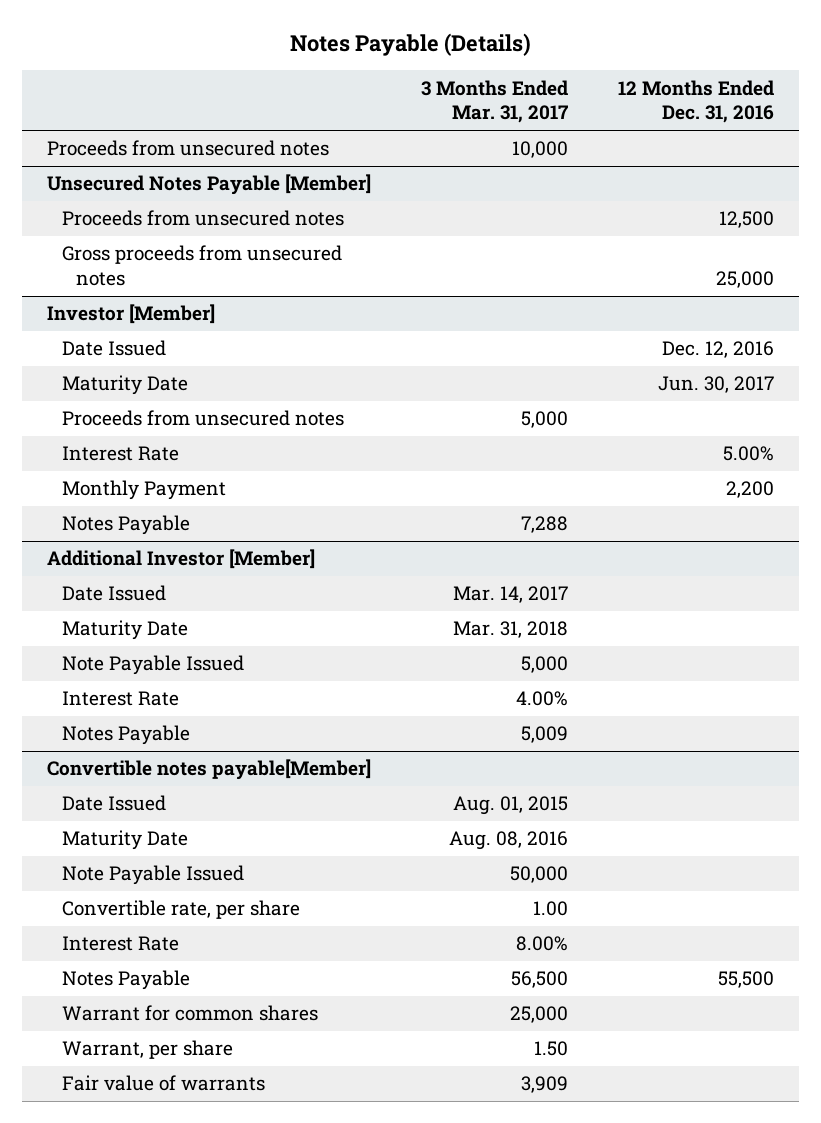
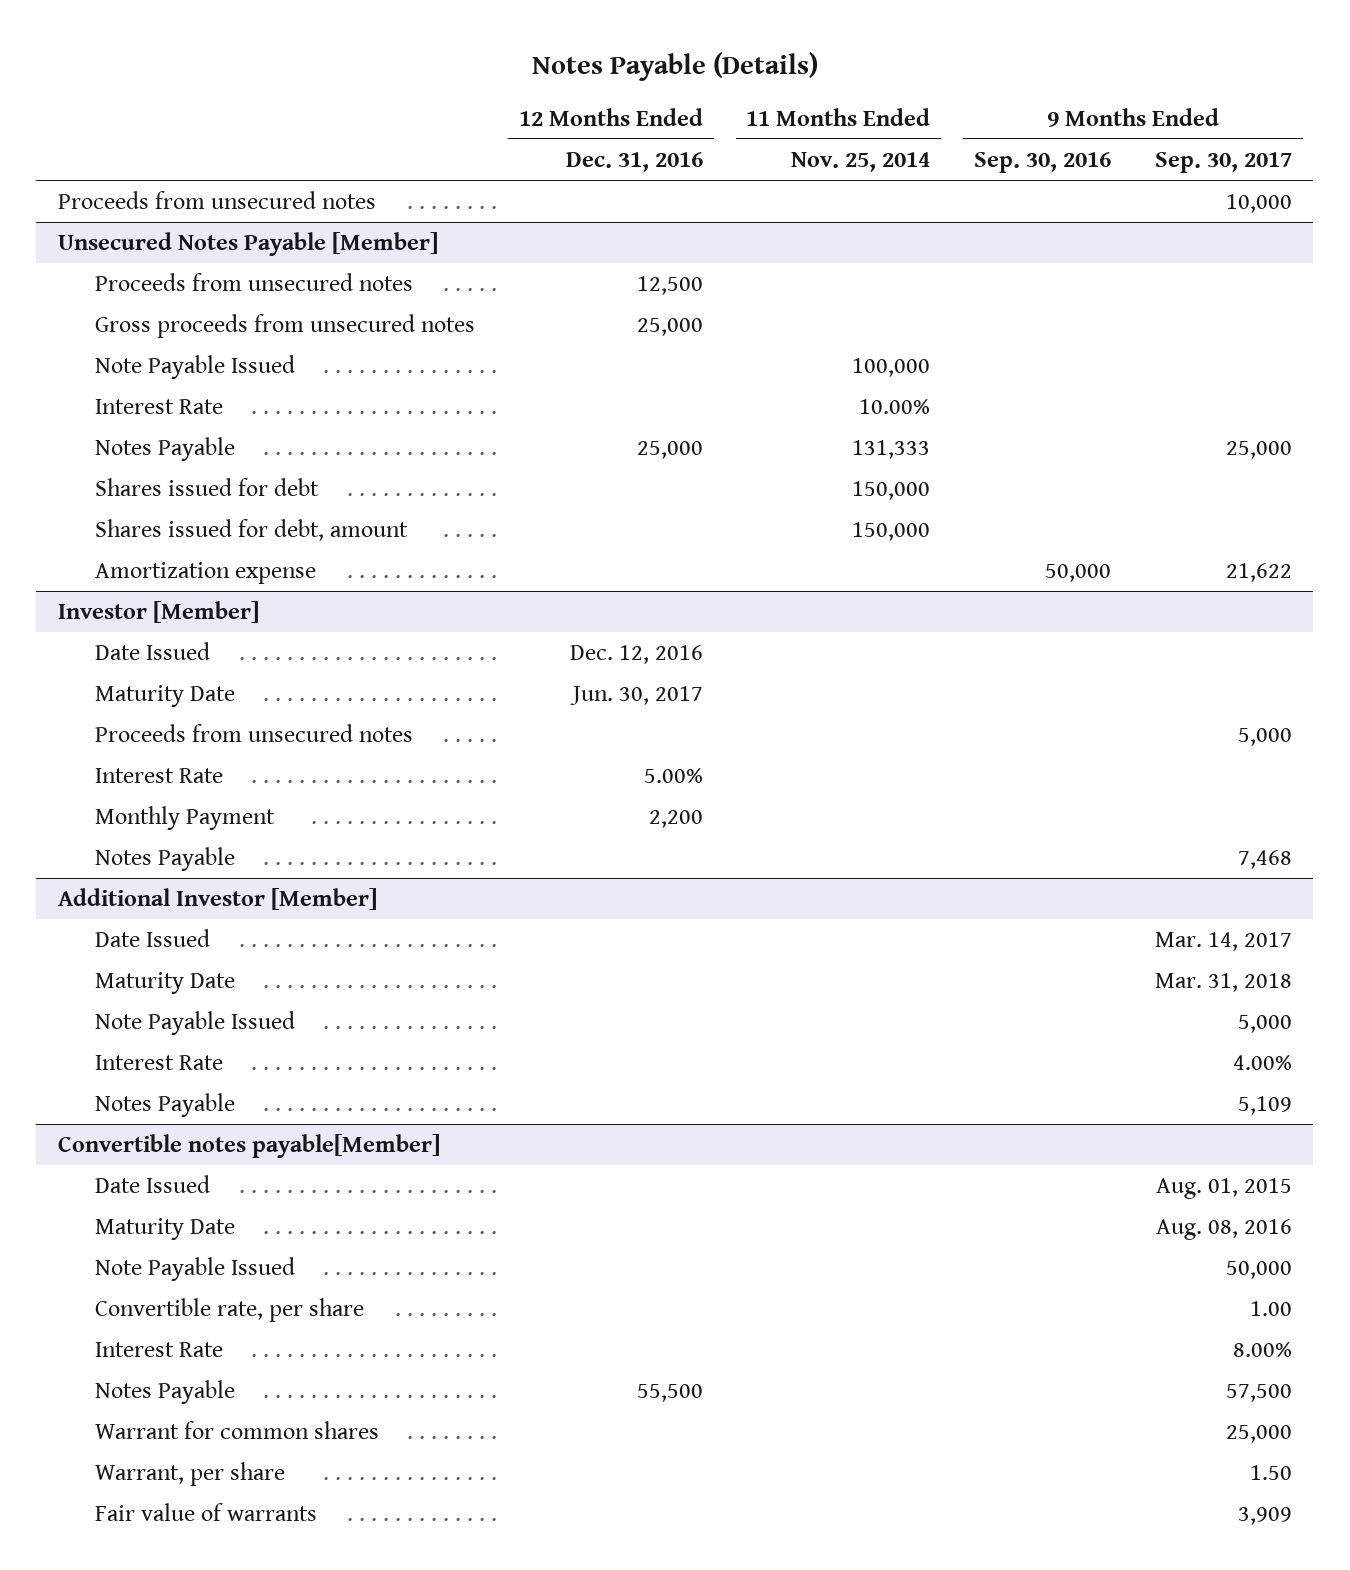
- | 3 Months Ended Mar. 31, 2017 | 12 Months Ended Dec. 31, 2016
+ | 12 Months Ended Dec. 31, 2016 | 11 Months Ended Nov. 25, 2014 | 9 Months Ended Sep. 30, 2016 | 9 Months Ended Sep. 30, 2017
@ Unsecured Notes Payable [Member]
+ Note Payable Issued | | 100,000 | |
+ Interest Rate | | 10.00% | |
+ Notes Payable | 25,000 | 131,333 | | 25,000
+ Shares issued for debt | | 150,000 | |
+ Shares issued for debt, amount | | 150,000 | |
+ Amortization expense | | | 50,000 | 21,622

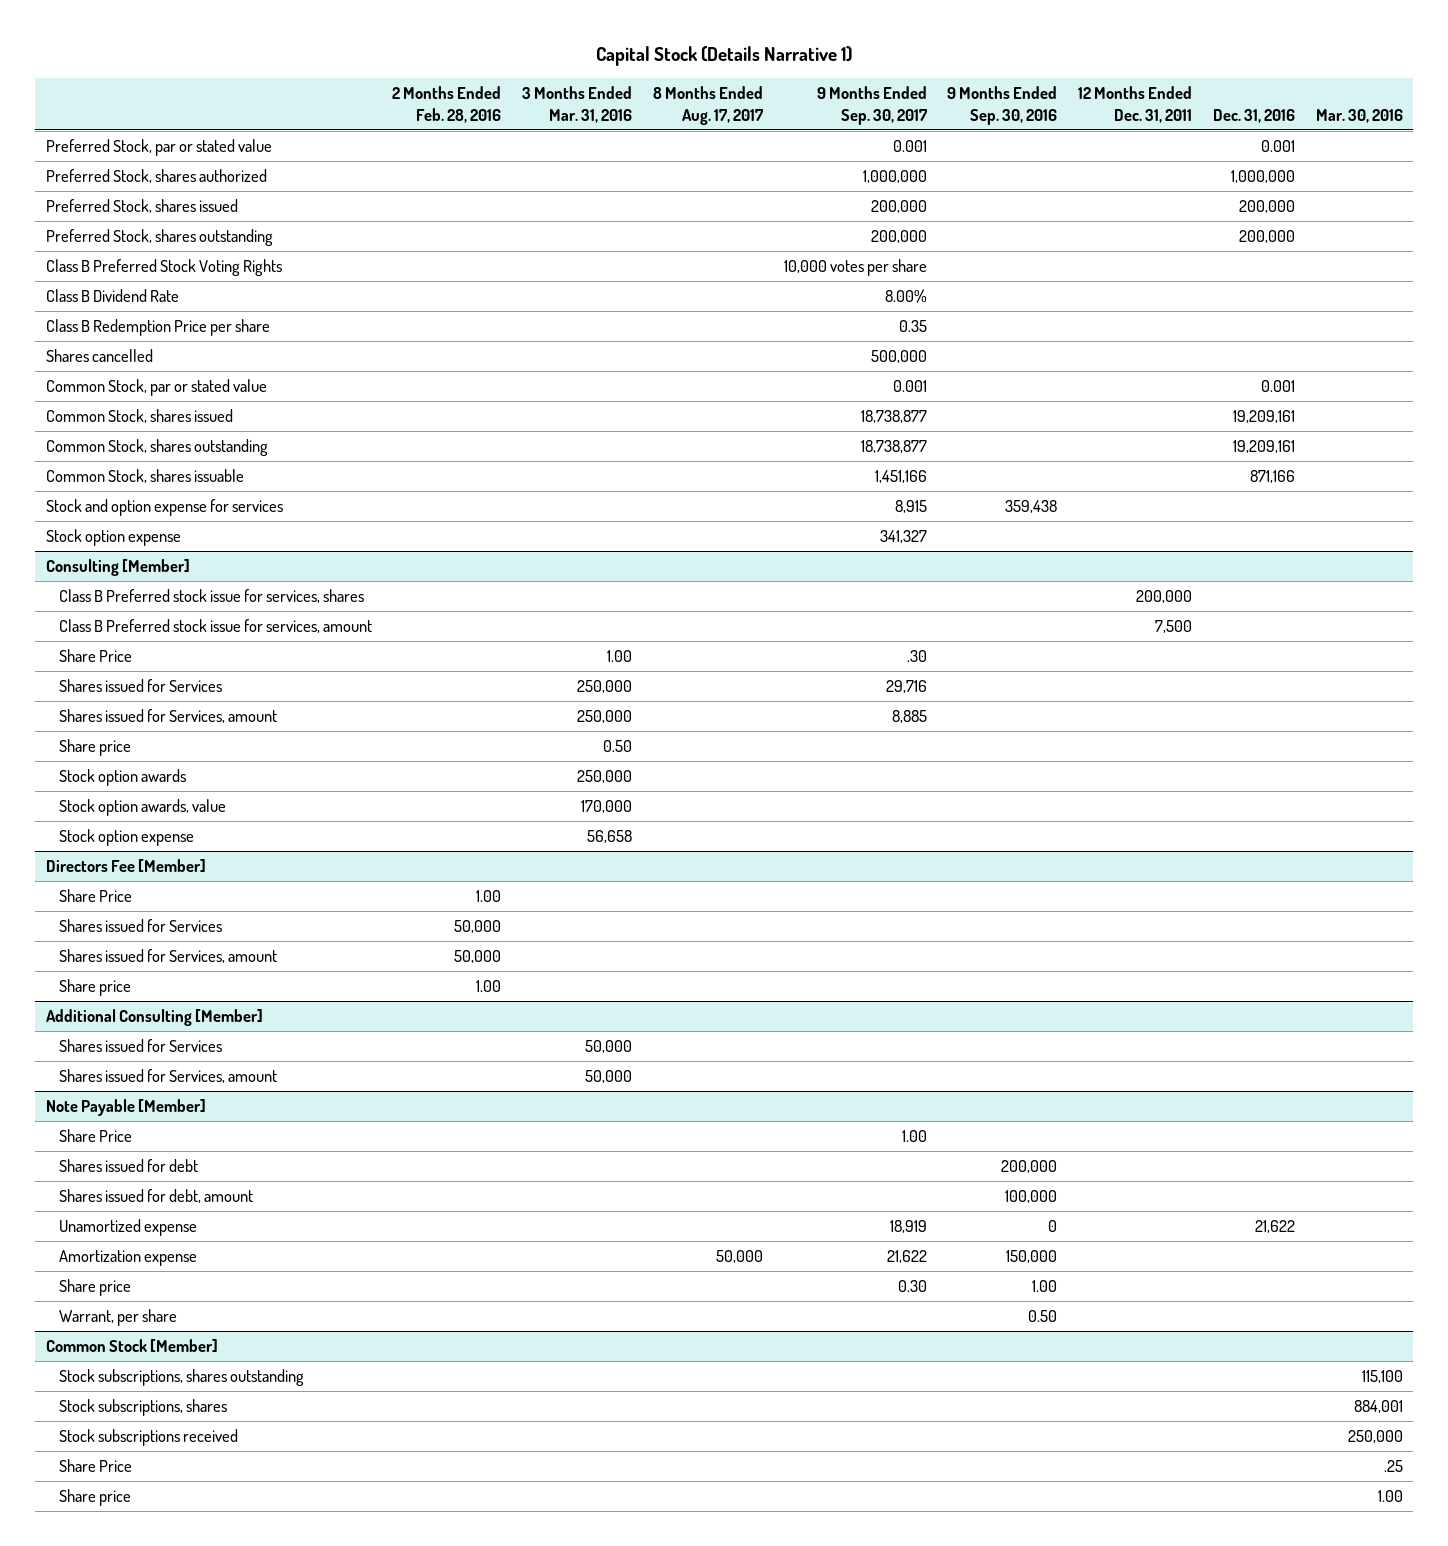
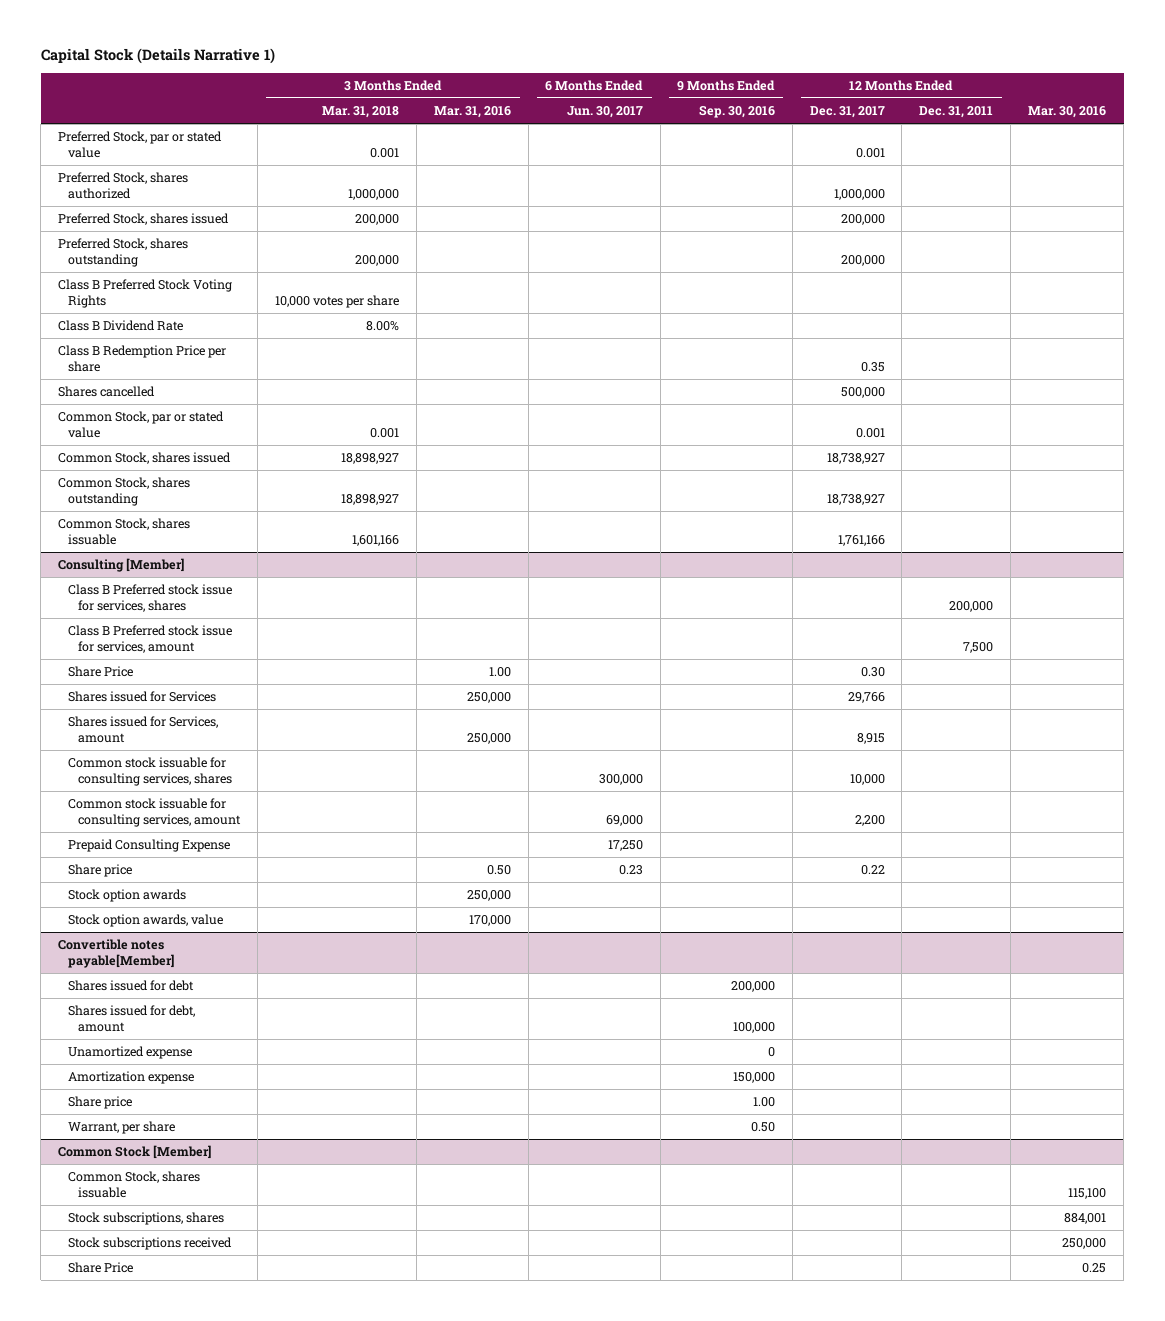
- | 2 Months Ended Feb. 28, 2016 | 3 Months Ended Mar. 31, 2016 | 8 Months Ended Aug. 17, 2017 | 9 Months Ended Sep. 30, 2017 | 9 Months Ended Sep. 30, 2016 | 12 Months Ended Dec. 31, 2011 | Dec. 31, 2016 | Mar. 30, 2016
+ | 3 Months Ended Mar. 31, 2018 | 3 Months Ended Mar. 31, 2016 | 6 Months Ended Jun. 30, 2017 | 9 Months Ended Sep. 30, 2016 | 12 Months Ended Dec. 31, 2017 | 12 Months Ended Dec. 31, 2011 | Mar. 30, 2016
- Stock and option expense for services | | | | 8,915 | 359,438 | | |
- Stock option expense | | | | 341,327 | | | |
@ Consulting [Member]
+ Common stock issuable for consulting services, shares | | | 300,000 | | 10,000 | |
+ Common stock issuable for consulting services, amount | | | 69,000 | | 2,200 | |
+ Prepaid Consulting Expense | | | 17,250 | | | |
- Stock option expense | | 56,658 | | | | | |
- Directors Fee [Member]
- Share Price | 1.00 | | | | | | |
- Shares issued for Services | 50,000 | | | | | | |
- Shares issued for Services, amount | 50,000 | | | | | | |
- Share price | 1.00 | | | | | | |
- Additional Consulting [Member]
- Shares issued for Services | | 50,000 | | | | | |
- Shares issued for Services, amount | | 50,000 | | | | | |
- Note Payable [Member]
- Share Price | | | | 1.00 | | | |
+ Convertible notes payable[Member]
@ Common Stock [Member]
- Stock subscriptions, shares outstanding | | | | | | | | 115,100
+ Common Stock, shares issuable | | | | | | | 115,100
- Share Price | | | | | | | | .25
- Share price | | | | | | | | 1.00
+ Share Price | | | | | | | 0.25

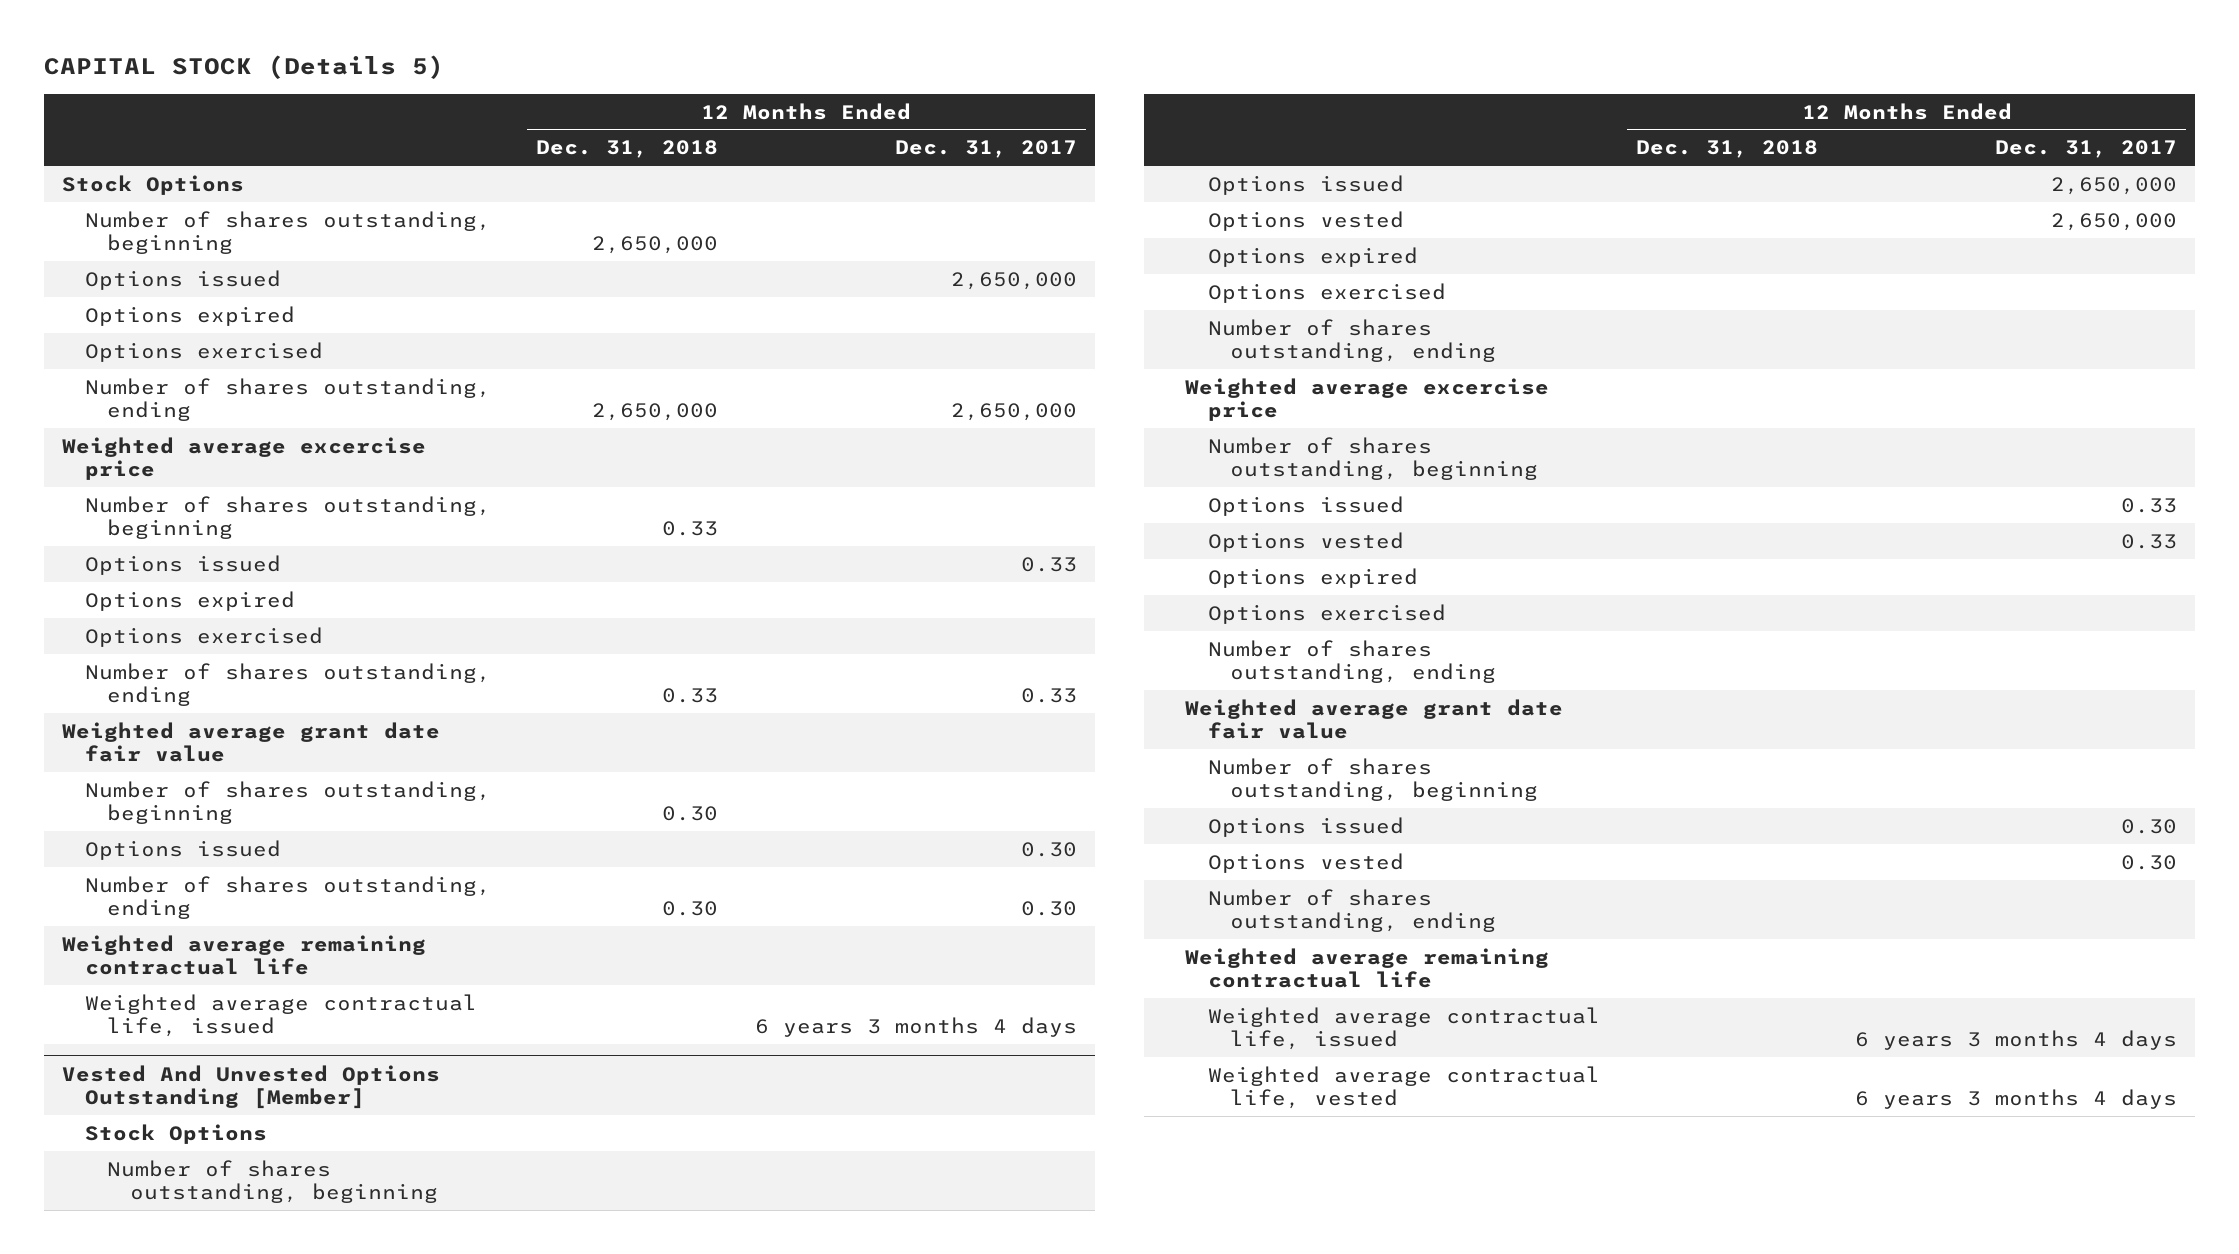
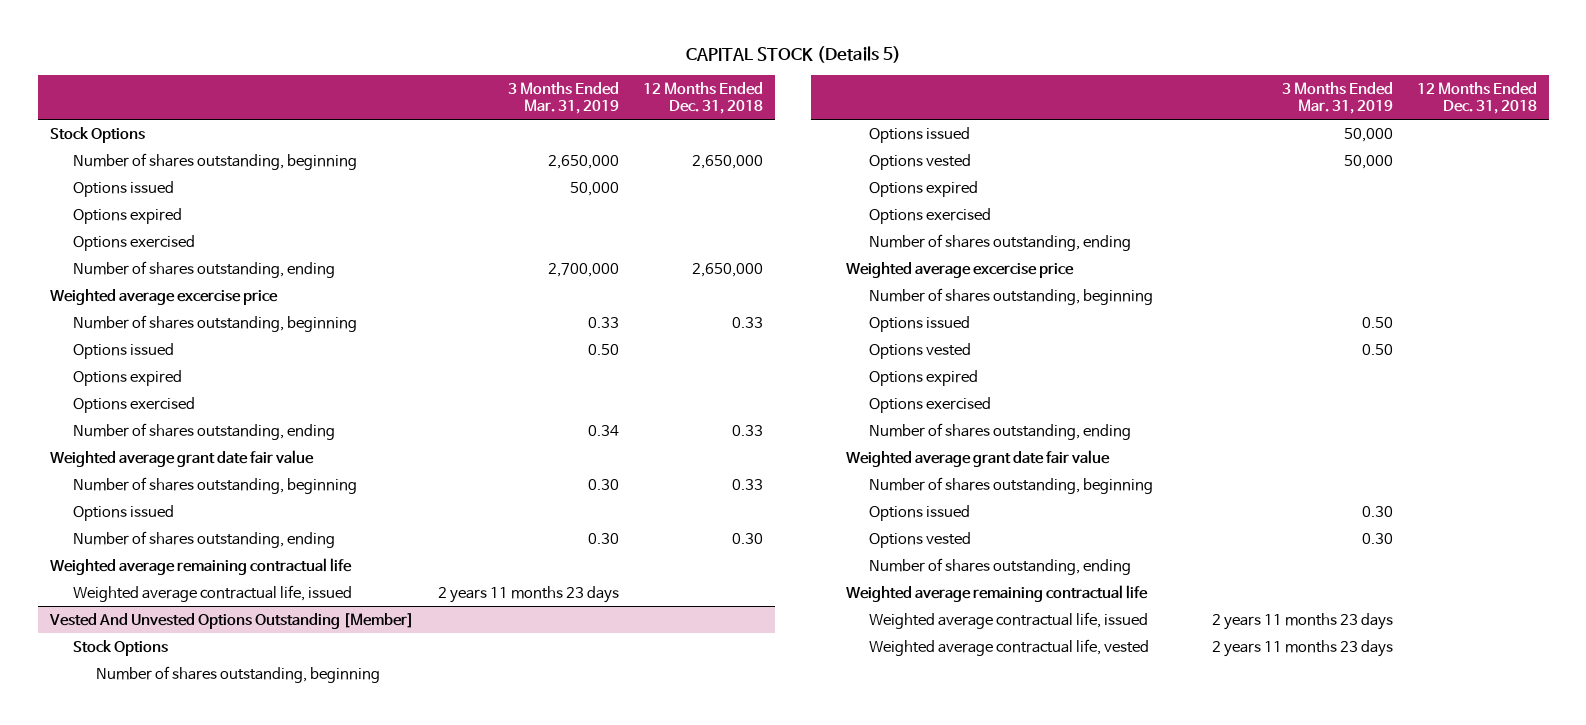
- | 12 Months Ended Dec. 31, 2018 | 12 Months Ended Dec. 31, 2017
+ | 3 Months Ended Mar. 31, 2019 | 12 Months Ended Dec. 31, 2018
- Number of shares outstanding, beginning | 0.30 |
+ Number of shares outstanding, beginning | 0.30 | 0.33

